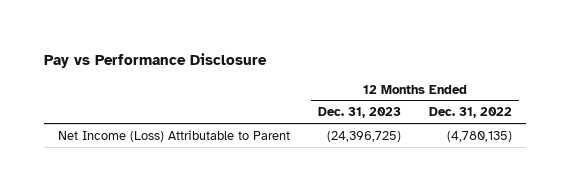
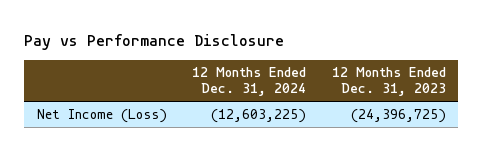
- | 12 Months Ended Dec. 31, 2023 | 12 Months Ended Dec. 31, 2022
+ | 12 Months Ended Dec. 31, 2024 | 12 Months Ended Dec. 31, 2023
- Net Income (Loss) Attributable to Parent | (24,396,725) | (4,780,135)
+ Net Income (Loss) | (12,603,225) | (24,396,725)

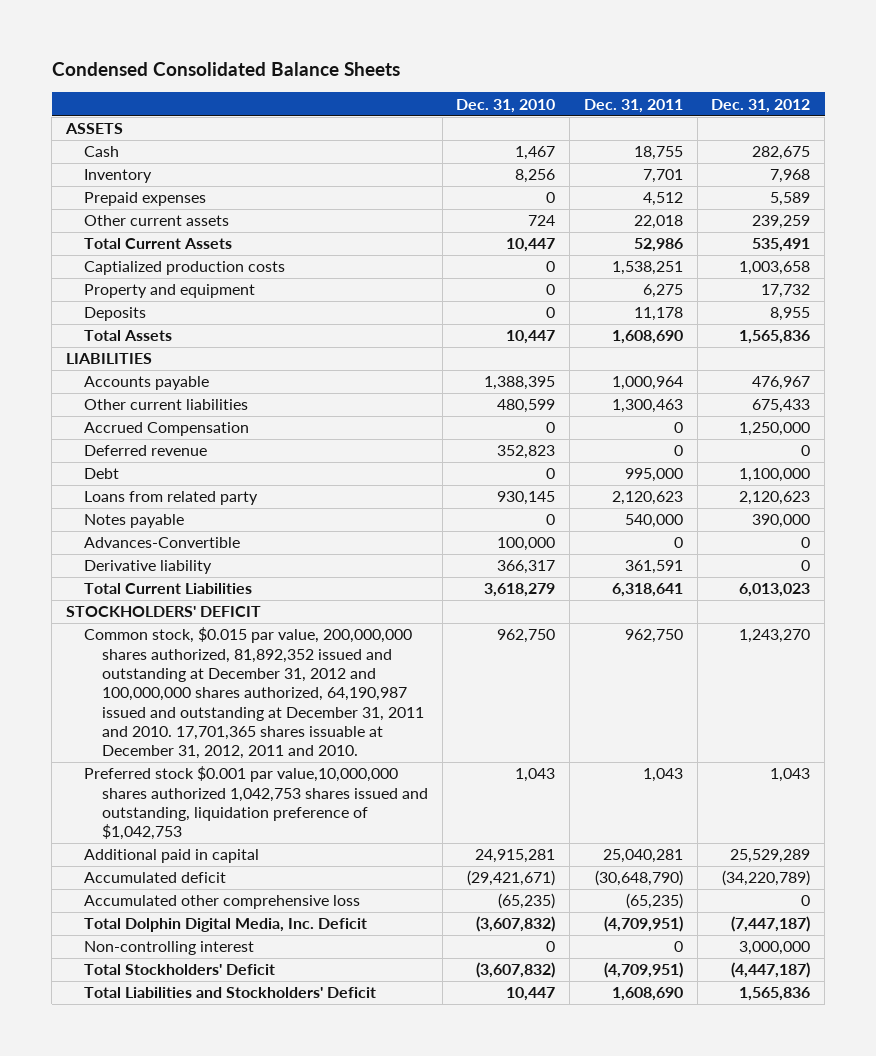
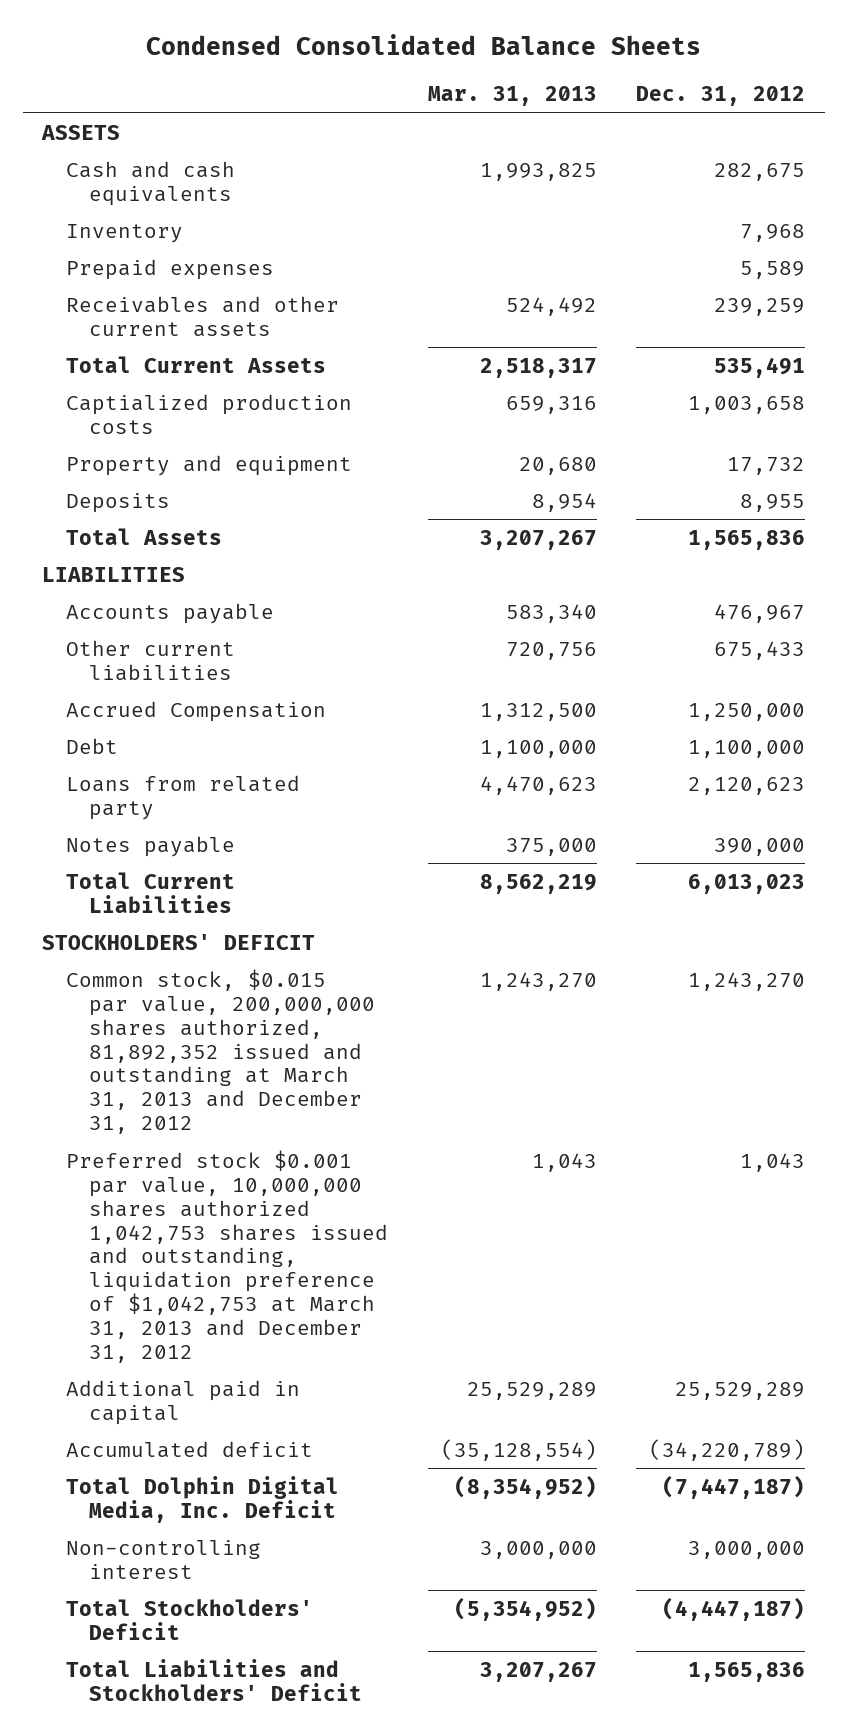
- | Dec. 31, 2010 | Dec. 31, 2011 | Dec. 31, 2012
+ | Mar. 31, 2013 | Dec. 31, 2012
- Cash | 1,467 | 18,755 | 282,675
+ Cash and cash equivalents | 1,993,825 | 282,675
- Other current assets | 724 | 22,018 | 239,259
+ Receivables and other current assets | 524,492 | 239,259
- Deferred revenue | 352,823 | 0 | 0
- Advances-Convertible | 100,000 | 0 | 0
- Derivative liability | 366,317 | 361,591 | 0
- Common stock, $0.015 par value, 200,000,000 shares authorized, 81,892,352 issued and outstanding at December 31, 2012 and 100,000,000 shares authorized, 64,190,987 issued and outstanding at December 31, 2011 and 2010. 17,701,365 shares issuable at December 31, 2012, 2011 and 2010. | 962,750 | 962,750 | 1,243,270
- Preferred stock $0.001 par value,10,000,000 shares authorized 1,042,753 shares issued and outstanding, liquidation preference of $1,042,753 | 1,043 | 1,043 | 1,043
+ Common stock, $0.015 par value, 200,000,000 shares authorized, 81,892,352 issued and outstanding at March 31, 2013 and December 31, 2012 | 1,243,270 | 1,243,270
+ Preferred stock $0.001 par value, 10,000,000 shares authorized 1,042,753 shares issued and outstanding, liquidation preference of $1,042,753 at March 31, 2013 and December 31, 2012 | 1,043 | 1,043
- Accumulated other comprehensive loss | (65,235) | (65,235) | 0

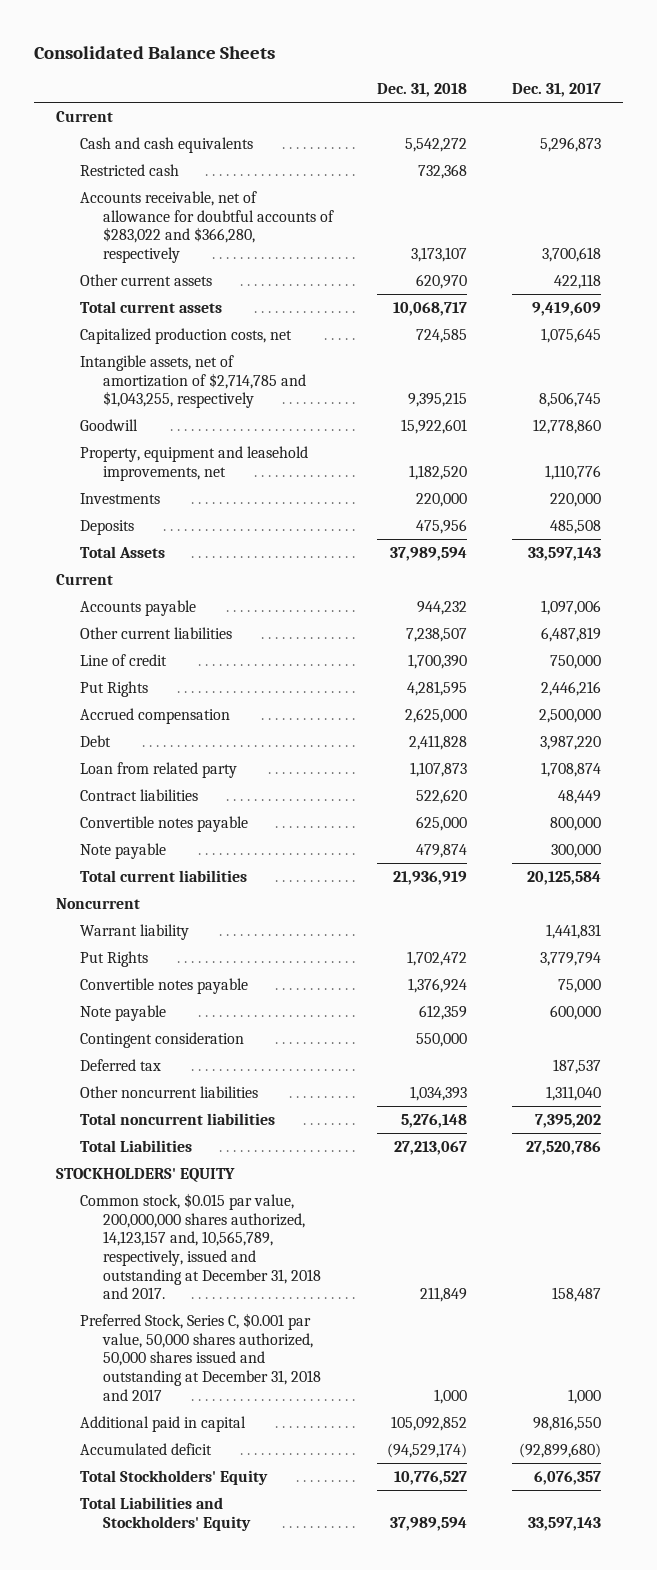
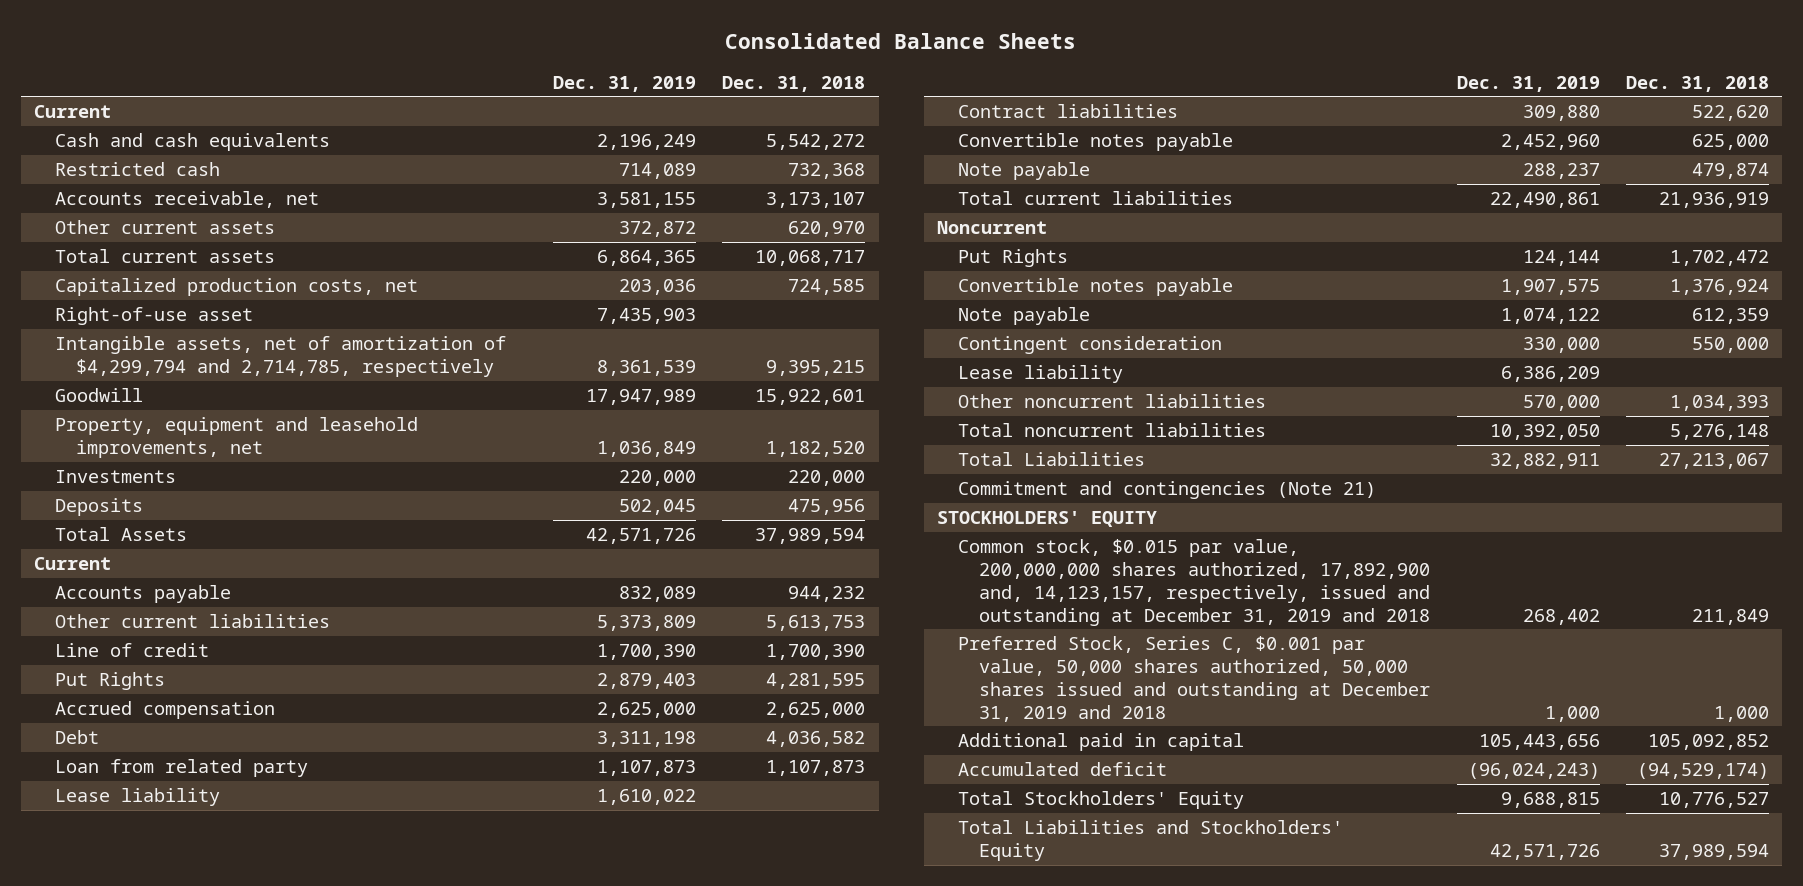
- | Dec. 31, 2018 | Dec. 31, 2017
+ | Dec. 31, 2019 | Dec. 31, 2018
- Accounts receivable, net of allowance for doubtful accounts of $283,022 and $366,280, respectively | 3,173,107 | 3,700,618
+ Accounts receivable, net | 3,581,155 | 3,173,107
- Intangible assets, net of amortization of $2,714,785 and $1,043,255, respectively | 9,395,215 | 8,506,745
+ Right-of-use asset | 7,435,903 |
+ Intangible assets, net of amortization of $4,299,794 and 2,714,785, respectively | 8,361,539 | 9,395,215
- Other current liabilities | 7,238,507 | 6,487,819
+ Other current liabilities | 5,373,809 | 5,613,753
- Debt | 2,411,828 | 3,987,220
+ Debt | 3,311,198 | 4,036,582
+ Lease liability | 1,610,022 |
- Warrant liability | | 1,441,831
- Deferred tax | | 187,537
+ Lease liability | 6,386,209 |
+ Commitment and contingencies (Note 21)
- Common stock, $0.015 par value, 200,000,000 shares authorized, 14,123,157 and, 10,565,789, respectively, issued and outstanding at December 31, 2018 and 2017. | 211,849 | 158,487
- Preferred Stock, Series C, $0.001 par value, 50,000 shares authorized, 50,000 shares issued and outstanding at December 31, 2018 and 2017 | 1,000 | 1,000
+ Common stock, $0.015 par value, 200,000,000 shares authorized, 17,892,900 and, 14,123,157, respectively, issued and outstanding at December 31, 2019 and 2018 | 268,402 | 211,849
+ Preferred Stock, Series C, $0.001 par value, 50,000 shares authorized, 50,000 shares issued and outstanding at December 31, 2019 and 2018 | 1,000 | 1,000

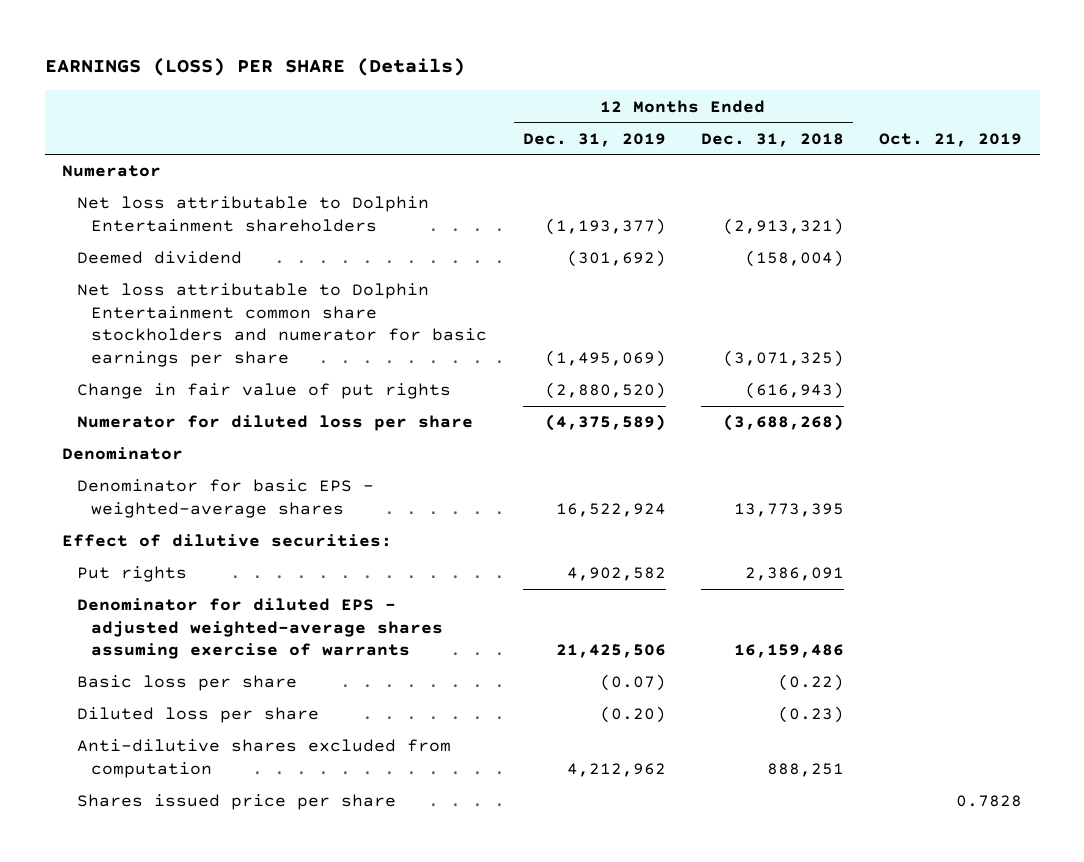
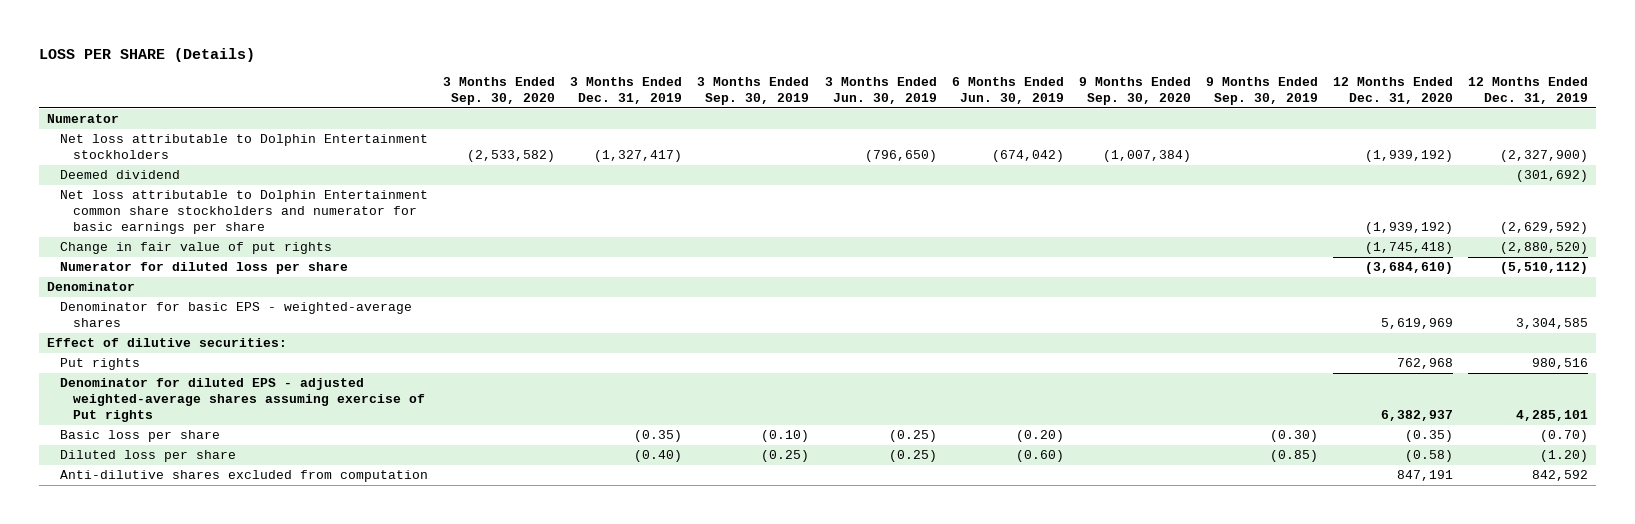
- EARNINGS (LOSS) PER SHARE (Details)
+ LOSS PER SHARE (Details)
- | 12 Months Ended Dec. 31, 2019 | 12 Months Ended Dec. 31, 2018 | Oct. 21, 2019
+ | 3 Months Ended Sep. 30, 2020 | 3 Months Ended Dec. 31, 2019 | 3 Months Ended Sep. 30, 2019 | 3 Months Ended Jun. 30, 2019 | 6 Months Ended Jun. 30, 2019 | 9 Months Ended Sep. 30, 2020 | 9 Months Ended Sep. 30, 2019 | 12 Months Ended Dec. 31, 2020 | 12 Months Ended Dec. 31, 2019
- Net loss attributable to Dolphin Entertainment shareholders | (1,193,377) | (2,913,321) |
+ Net loss attributable to Dolphin Entertainment stockholders | (2,533,582) | (1,327,417) | | (796,650) | (674,042) | (1,007,384) | | (1,939,192) | (2,327,900)
- Net loss attributable to Dolphin Entertainment common share stockholders and numerator for basic earnings per share | (1,495,069) | (3,071,325) |
+ Net loss attributable to Dolphin Entertainment common share stockholders and numerator for basic earnings per share | | | | | | | | (1,939,192) | (2,629,592)
- Numerator for diluted loss per share | (4,375,589) | (3,688,268) |
+ Numerator for diluted loss per share | | | | | | | | (3,684,610) | (5,510,112)
- Denominator for basic EPS - weighted-average shares | 16,522,924 | 13,773,395 |
+ Denominator for basic EPS - weighted-average shares | | | | | | | | 5,619,969 | 3,304,585
- Put rights | 4,902,582 | 2,386,091 |
- Denominator for diluted EPS - adjusted weighted-average shares assuming exercise of warrants | 21,425,506 | 16,159,486 |
- Basic loss per share | (0.07) | (0.22) |
- Diluted loss per share | (0.20) | (0.23) |
- Anti-dilutive shares excluded from computation | 4,212,962 | 888,251 |
- Shares issued price per share | | | 0.7828
+ Put rights | | | | | | | | 762,968 | 980,516
+ Denominator for diluted EPS - adjusted weighted-average shares assuming exercise of Put rights | | | | | | | | 6,382,937 | 4,285,101
+ Basic loss per share | | (0.35) | (0.10) | (0.25) | (0.20) | | (0.30) | (0.35) | (0.70)
+ Diluted loss per share | | (0.40) | (0.25) | (0.25) | (0.60) | | (0.85) | (0.58) | (1.20)
+ Anti-dilutive shares excluded from computation | | | | | | | | 847,191 | 842,592

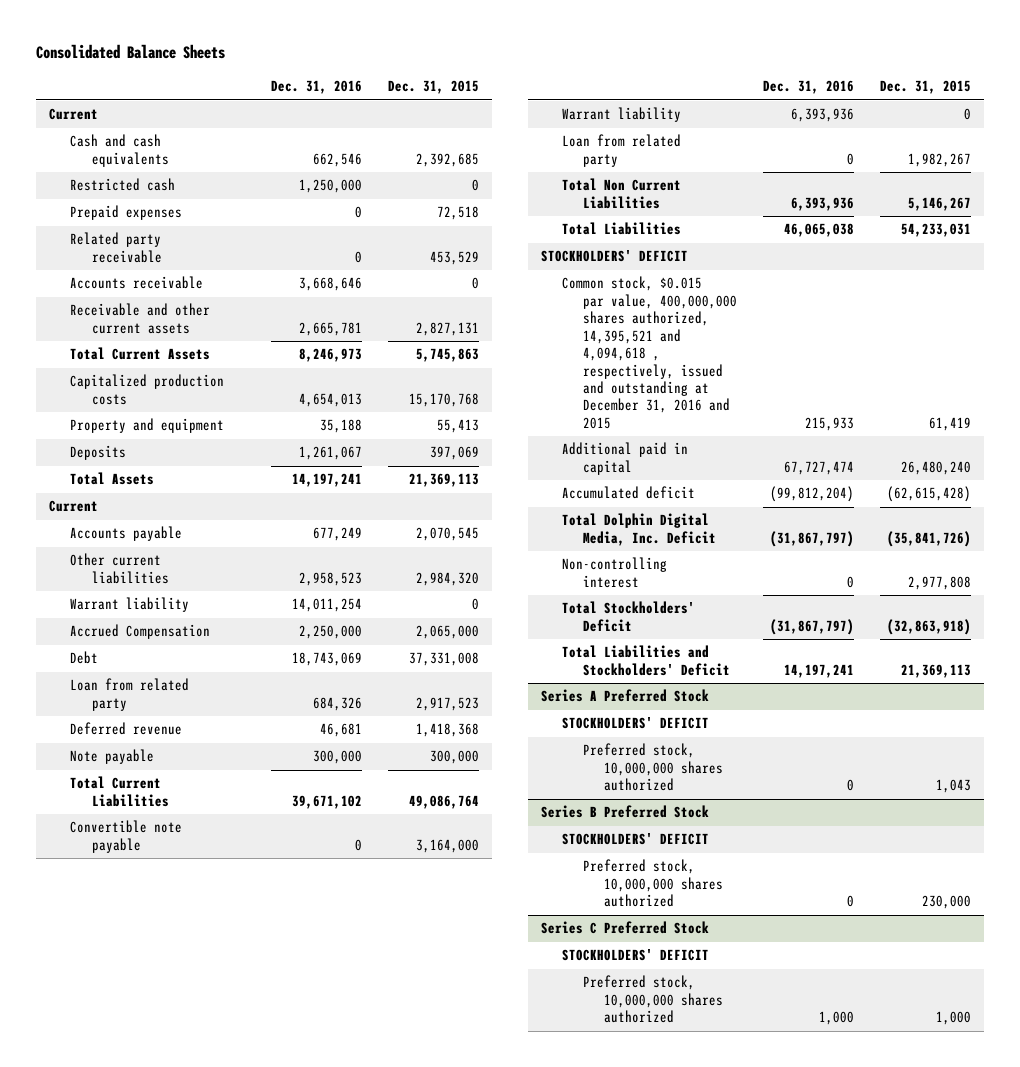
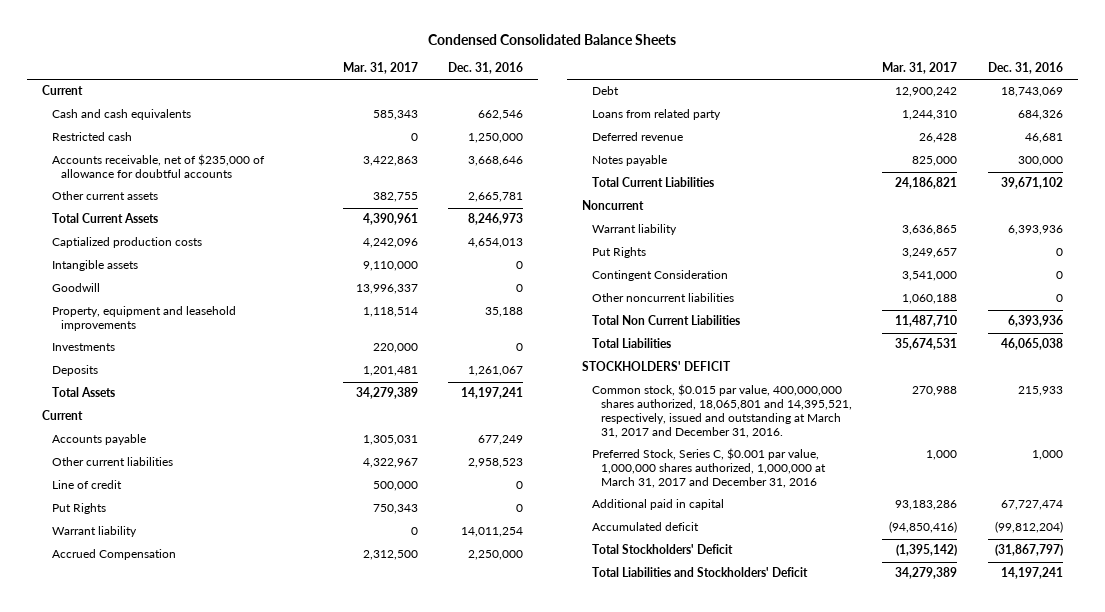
- Consolidated Balance Sheets
+ Condensed Consolidated Balance Sheets
- | Dec. 31, 2016 | Dec. 31, 2015
+ | Mar. 31, 2017 | Dec. 31, 2016
- Prepaid expenses | 0 | 72,518
- Related party receivable | 0 | 453,529
- Accounts receivable | 3,668,646 | 0
- Receivable and other current assets | 2,665,781 | 2,827,131
+ Accounts receivable, net of $235,000 of allowance for doubtful accounts | 3,422,863 | 3,668,646
+ Other current assets | 382,755 | 2,665,781
- Capitalized production costs | 4,654,013 | 15,170,768
- Property and equipment | 35,188 | 55,413
+ Captialized production costs | 4,242,096 | 4,654,013
+ Intangible assets | 9,110,000 | 0
+ Goodwill | 13,996,337 | 0
+ Property, equipment and leasehold improvements | 1,118,514 | 35,188
+ Investments | 220,000 | 0
+ Line of credit | 500,000 | 0
+ Put Rights | 750,343 | 0
- Loan from related party | 684,326 | 2,917,523
+ Loans from related party | 1,244,310 | 684,326
- Note payable | 300,000 | 300,000
+ Notes payable | 825,000 | 300,000
- Convertible note payable | 0 | 3,164,000
+ Noncurrent
- Loan from related party | 0 | 1,982,267
+ Put Rights | 3,249,657 | 0
+ Contingent Consideration | 3,541,000 | 0
+ Other noncurrent liabilities | 1,060,188 | 0
- Common stock, $0.015 par value, 400,000,000 shares authorized, 14,395,521 and 4,094,618 , respectively, issued and outstanding at December 31, 2016 and 2015 | 215,933 | 61,419
+ Common stock, $0.015 par value, 400,000,000 shares authorized, 18,065,801 and 14,395,521, respectively, issued and outstanding at March 31, 2017 and December 31, 2016. | 270,988 | 215,933
+ Preferred Stock, Series C, $0.001 par value, 1,000,000 shares authorized, 1,000,000 at March 31, 2017 and December 31, 2016 | 1,000 | 1,000
- Total Dolphin Digital Media, Inc. Deficit | (31,867,797) | (35,841,726)
- Non-controlling interest | 0 | 2,977,808
- Series A Preferred Stock
- STOCKHOLDERS' DEFICIT
- Preferred stock, 10,000,000 shares authorized | 0 | 1,043
- Series B Preferred Stock
- STOCKHOLDERS' DEFICIT
- Preferred stock, 10,000,000 shares authorized | 0 | 230,000
- Series C Preferred Stock
- STOCKHOLDERS' DEFICIT
- Preferred stock, 10,000,000 shares authorized | 1,000 | 1,000

